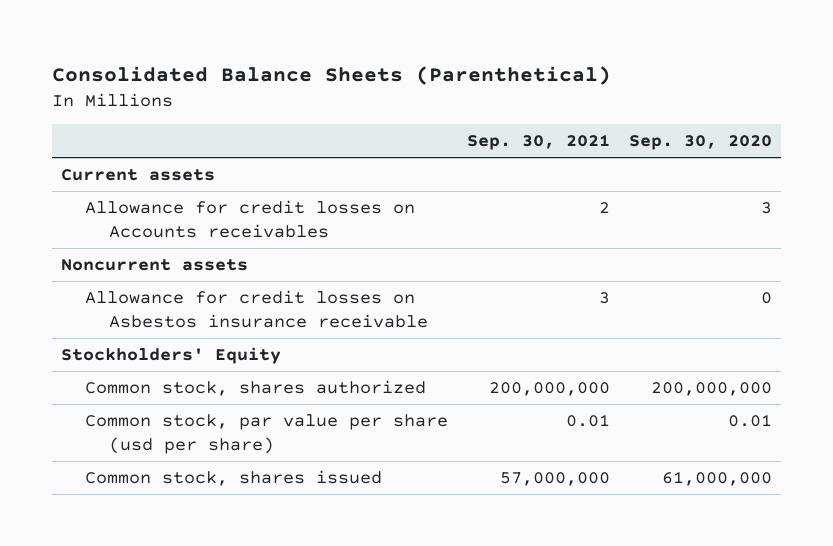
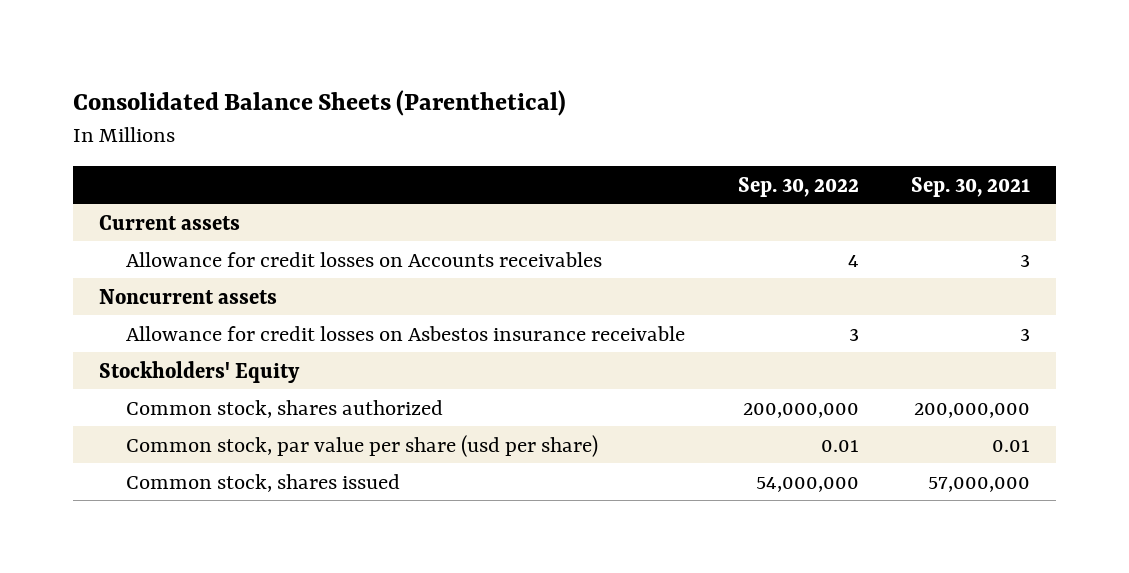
- | Sep. 30, 2021 | Sep. 30, 2020
+ | Sep. 30, 2022 | Sep. 30, 2021
- Allowance for credit losses on Accounts receivables | 2 | 3
+ Allowance for credit losses on Accounts receivables | 4 | 3

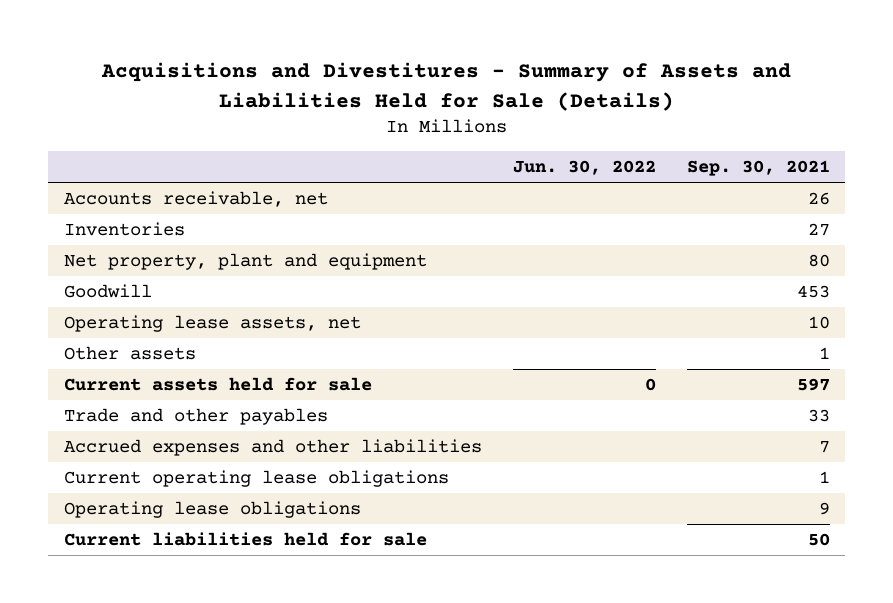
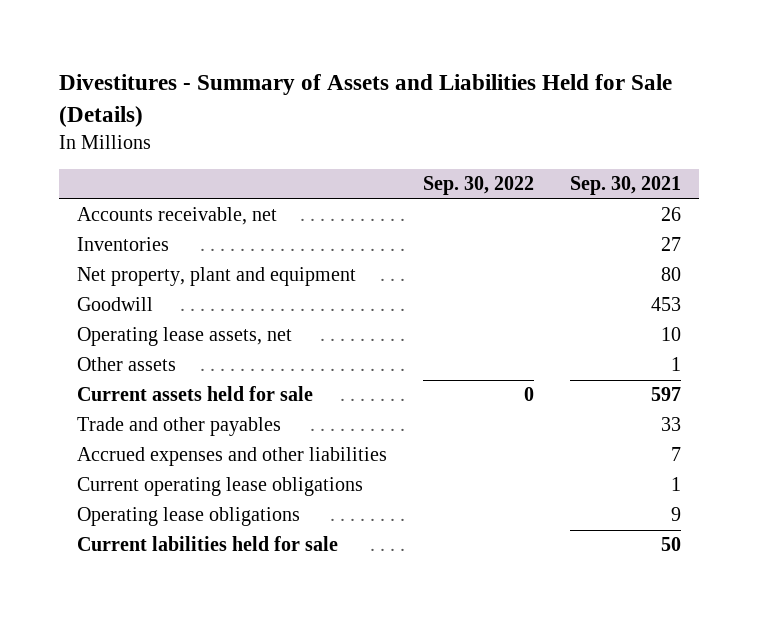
- Acquisitions and Divestitures - Summary of Assets and Liabilities Held for Sale (Details)
+ Divestitures - Summary of Assets and Liabilities Held for Sale (Details)
- | Jun. 30, 2022 | Sep. 30, 2021
+ | Sep. 30, 2022 | Sep. 30, 2021
- Current liabilities held for sale | | 50
+ Current labilities held for sale | | 50

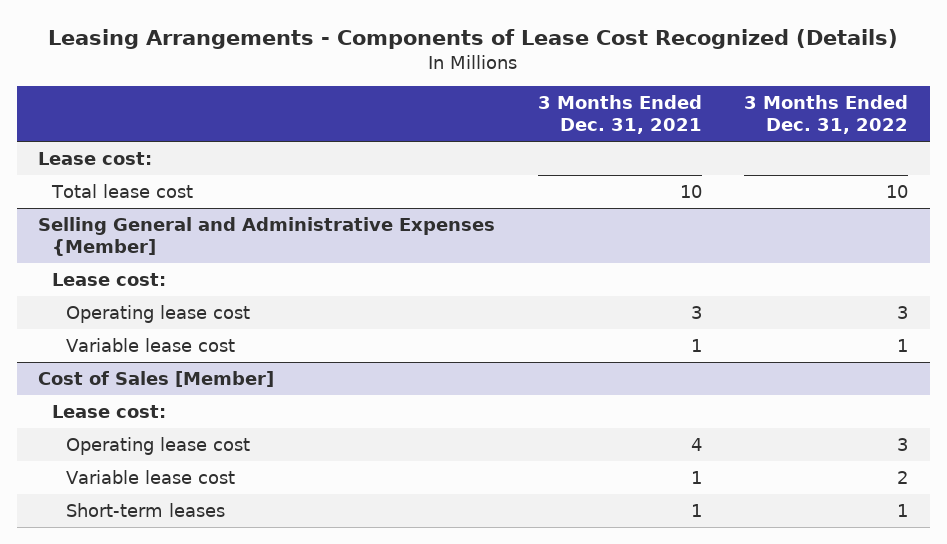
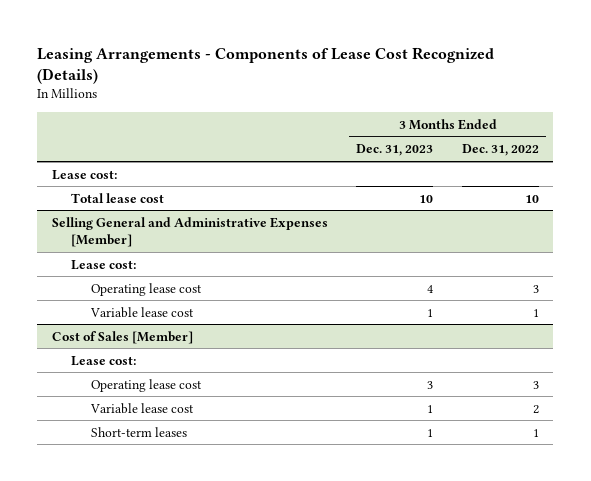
- | 3 Months Ended Dec. 31, 2021 | 3 Months Ended Dec. 31, 2022
+ | 3 Months Ended Dec. 31, 2023 | 3 Months Ended Dec. 31, 2022
- Selling General and Administrative Expenses {Member]
+ Selling General and Administrative Expenses [Member]

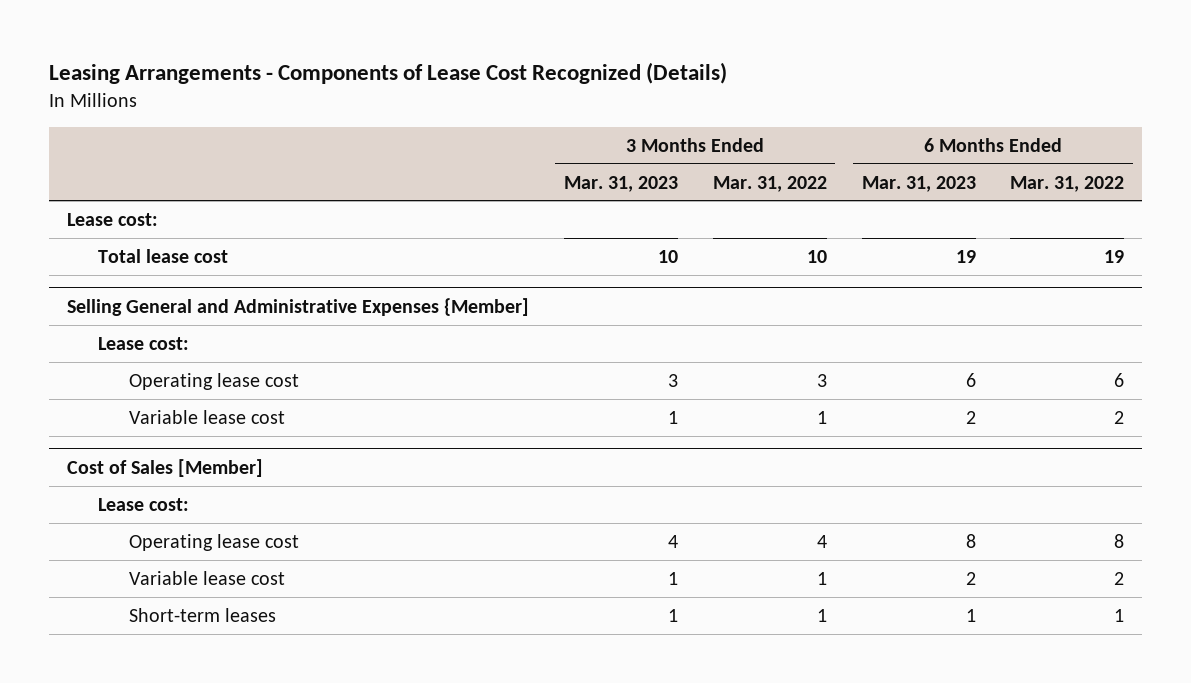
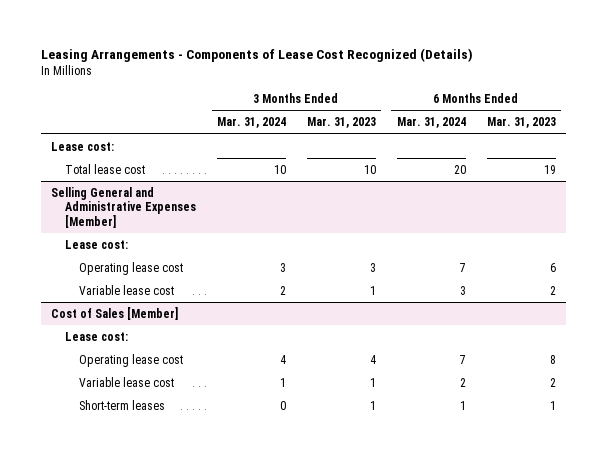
- | 3 Months Ended Mar. 31, 2023 | 3 Months Ended Mar. 31, 2022 | 6 Months Ended Mar. 31, 2023 | 6 Months Ended Mar. 31, 2022
+ | 3 Months Ended Mar. 31, 2024 | 3 Months Ended Mar. 31, 2023 | 6 Months Ended Mar. 31, 2024 | 6 Months Ended Mar. 31, 2023
- Selling General and Administrative Expenses {Member]
+ Selling General and Administrative Expenses [Member]

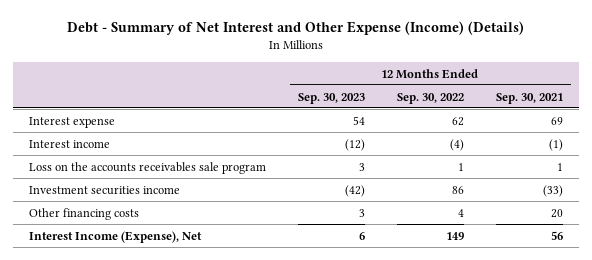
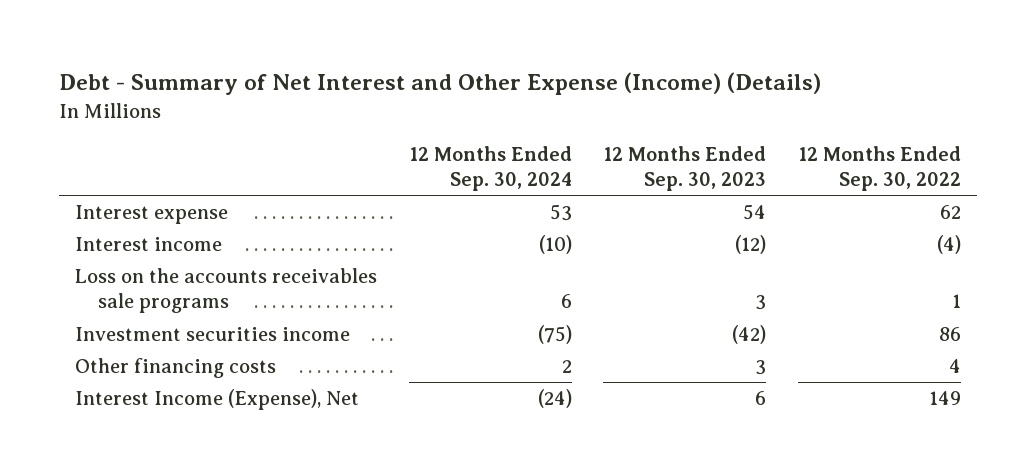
- | 12 Months Ended Sep. 30, 2023 | 12 Months Ended Sep. 30, 2022 | 12 Months Ended Sep. 30, 2021
+ | 12 Months Ended Sep. 30, 2024 | 12 Months Ended Sep. 30, 2023 | 12 Months Ended Sep. 30, 2022
- Loss on the accounts receivables sale program | 3 | 1 | 1
+ Loss on the accounts receivables sale programs | 6 | 3 | 1

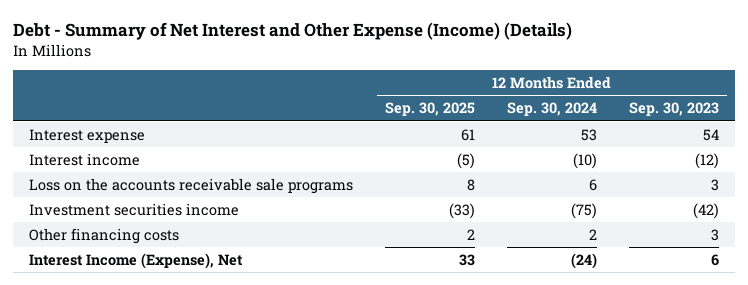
- | 12 Months Ended Sep. 30, 2024 | 12 Months Ended Sep. 30, 2023 | 12 Months Ended Sep. 30, 2022
+ | 12 Months Ended Sep. 30, 2025 | 12 Months Ended Sep. 30, 2024 | 12 Months Ended Sep. 30, 2023
- Loss on the accounts receivables sale programs | 6 | 3 | 1
+ Loss on the accounts receivable sale programs | 8 | 6 | 3

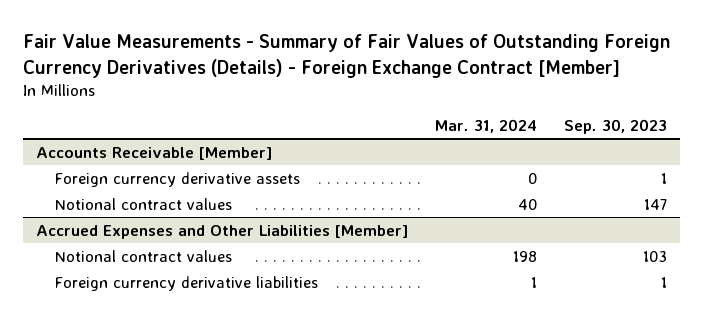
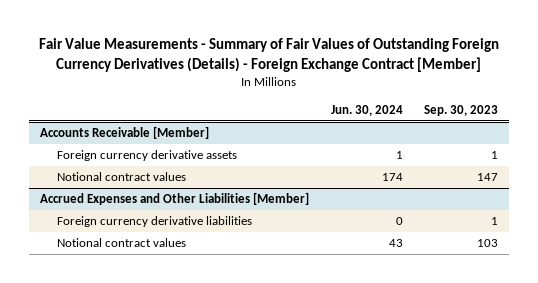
- | Mar. 31, 2024 | Sep. 30, 2023
+ | Jun. 30, 2024 | Sep. 30, 2023
@ Accrued Expenses and Other Liabilities [Member]
moved down: Notional contract values | 43 | 103

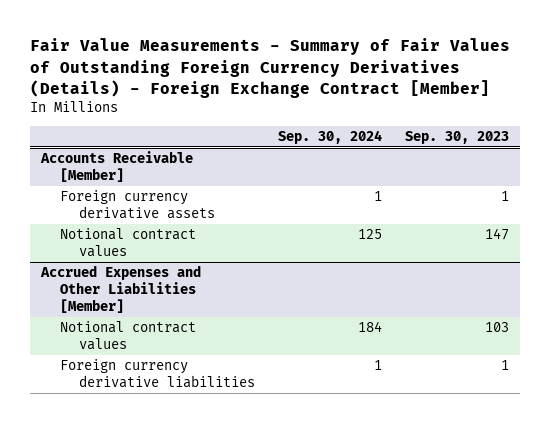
- | Jun. 30, 2024 | Sep. 30, 2023
+ | Sep. 30, 2024 | Sep. 30, 2023
@ Accrued Expenses and Other Liabilities [Member]
moved down: Foreign currency derivative liabilities | 1 | 1

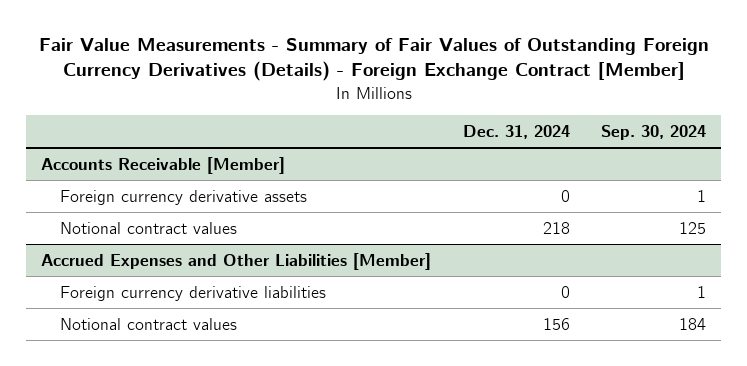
- | Sep. 30, 2024 | Sep. 30, 2023
+ | Dec. 31, 2024 | Sep. 30, 2024
@ Accrued Expenses and Other Liabilities [Member]
moved down: Notional contract values | 156 | 184

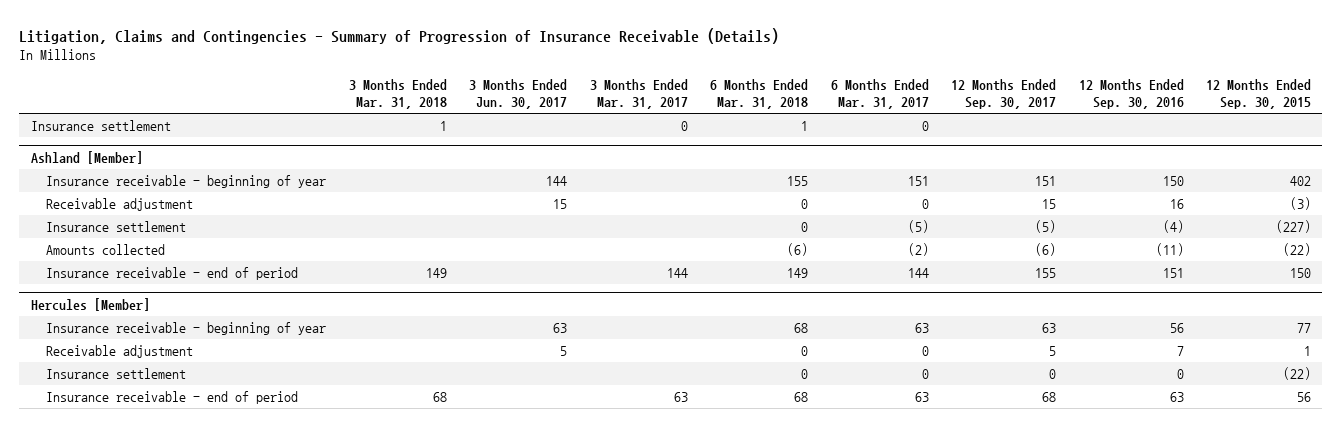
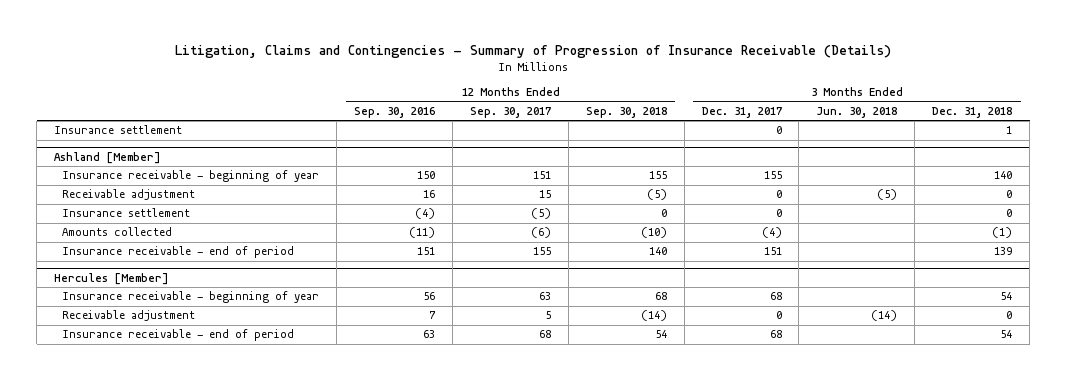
- | 3 Months Ended Mar. 31, 2018 | 3 Months Ended Jun. 30, 2017 | 3 Months Ended Mar. 31, 2017 | 6 Months Ended Mar. 31, 2018 | 6 Months Ended Mar. 31, 2017 | 12 Months Ended Sep. 30, 2017 | 12 Months Ended Sep. 30, 2016 | 12 Months Ended Sep. 30, 2015
+ | 12 Months Ended Sep. 30, 2016 | 12 Months Ended Sep. 30, 2017 | 12 Months Ended Sep. 30, 2018 | 3 Months Ended Dec. 31, 2017 | 3 Months Ended Jun. 30, 2018 | 3 Months Ended Dec. 31, 2018
@ Hercules [Member]
- Insurance settlement | | | | 0 | 0 | 0 | 0 | (22)

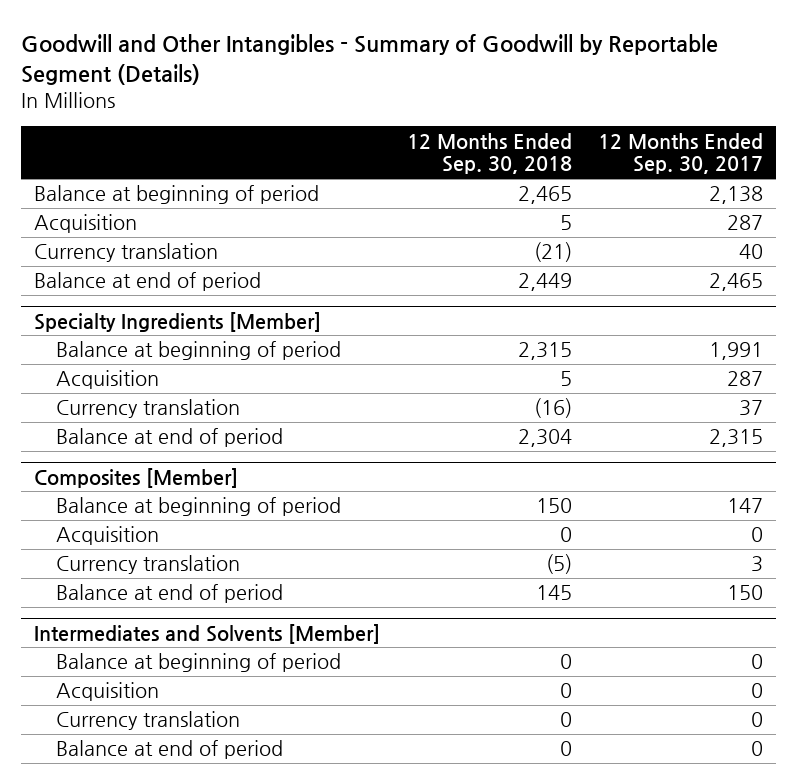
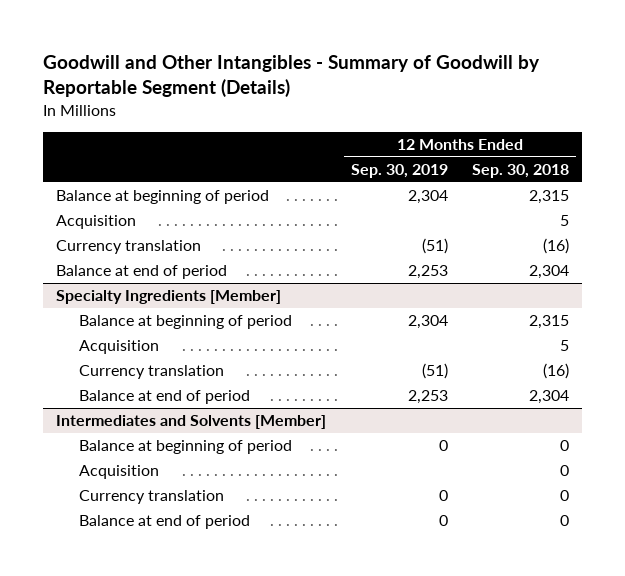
- | 12 Months Ended Sep. 30, 2018 | 12 Months Ended Sep. 30, 2017
+ | 12 Months Ended Sep. 30, 2019 | 12 Months Ended Sep. 30, 2018
- Balance at beginning of period | 2,465 | 2,138
+ Balance at beginning of period | 2,304 | 2,315
- Currency translation | (21) | 40
- Balance at end of period | 2,449 | 2,465
+ Currency translation | (51) | (16)
+ Balance at end of period | 2,253 | 2,304
- Composites [Member]
- Balance at beginning of period | 150 | 147
- Acquisition | 0 | 0
- Currency translation | (5) | 3
- Balance at end of period | 145 | 150

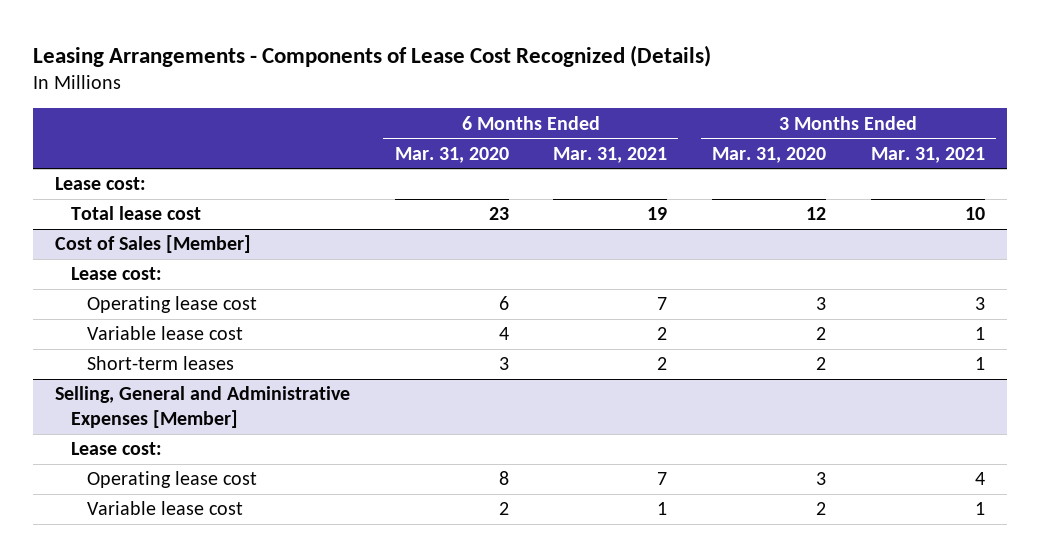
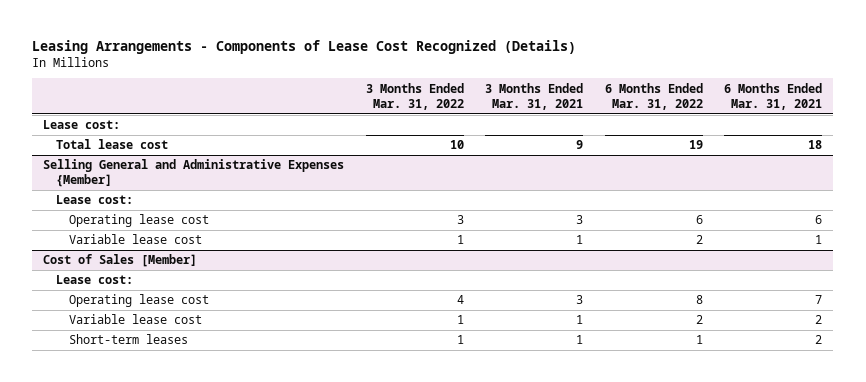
- | 6 Months Ended Mar. 31, 2020 | 6 Months Ended Mar. 31, 2021 | 3 Months Ended Mar. 31, 2020 | 3 Months Ended Mar. 31, 2021
+ | 3 Months Ended Mar. 31, 2022 | 3 Months Ended Mar. 31, 2021 | 6 Months Ended Mar. 31, 2022 | 6 Months Ended Mar. 31, 2021
- Total lease cost | 23 | 19 | 12 | 10
+ Total lease cost | 10 | 9 | 19 | 18
+ Selling General and Administrative Expenses {Member]
+ Lease cost:
+ Operating lease cost | 3 | 3 | 6 | 6
+ Variable lease cost | 1 | 1 | 2 | 1
- Selling, General and Administrative Expenses [Member]
- Lease cost:
- Operating lease cost | 8 | 7 | 3 | 4
- Variable lease cost | 2 | 1 | 2 | 1

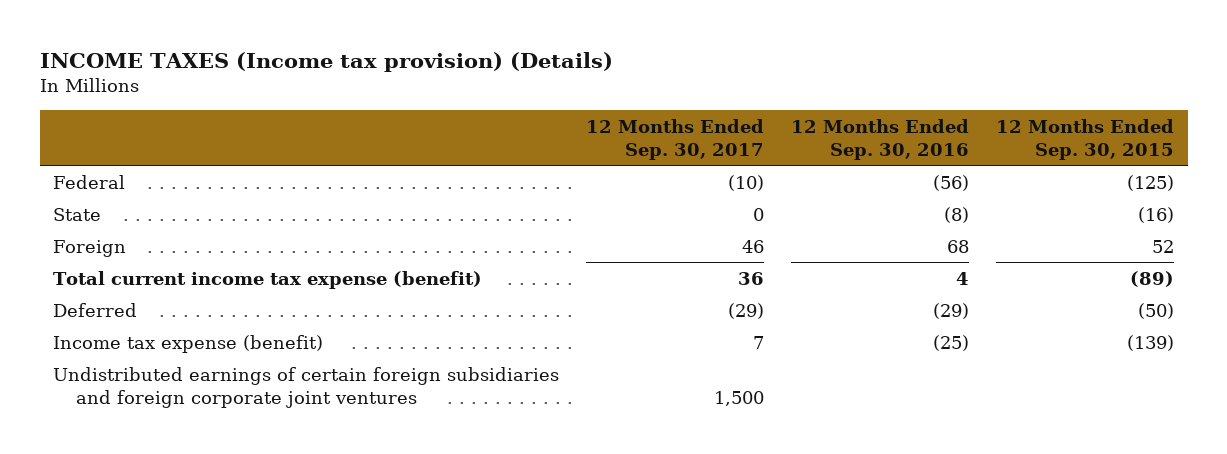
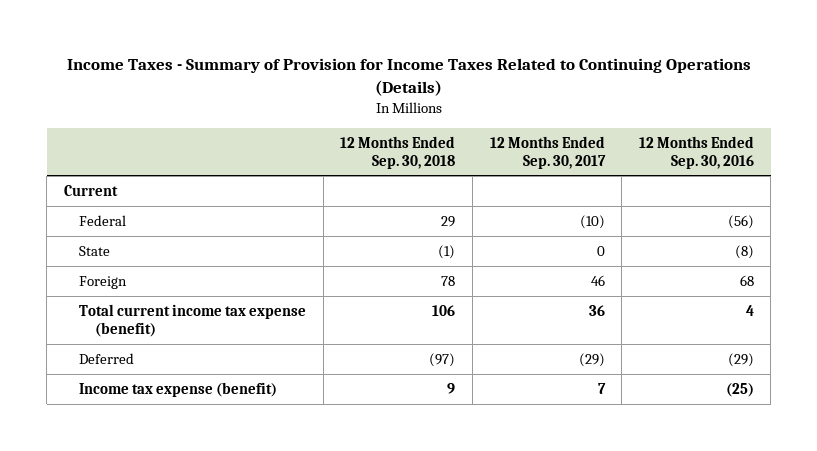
- INCOME TAXES (Income tax provision) (Details)
+ Income Taxes - Summary of Provision for Income Taxes Related to Continuing Operations (Details)
- | 12 Months Ended Sep. 30, 2017 | 12 Months Ended Sep. 30, 2016 | 12 Months Ended Sep. 30, 2015
+ | 12 Months Ended Sep. 30, 2018 | 12 Months Ended Sep. 30, 2017 | 12 Months Ended Sep. 30, 2016
+ Current
- Undistributed earnings of certain foreign subsidiaries and foreign corporate joint ventures | 1,500 | |

